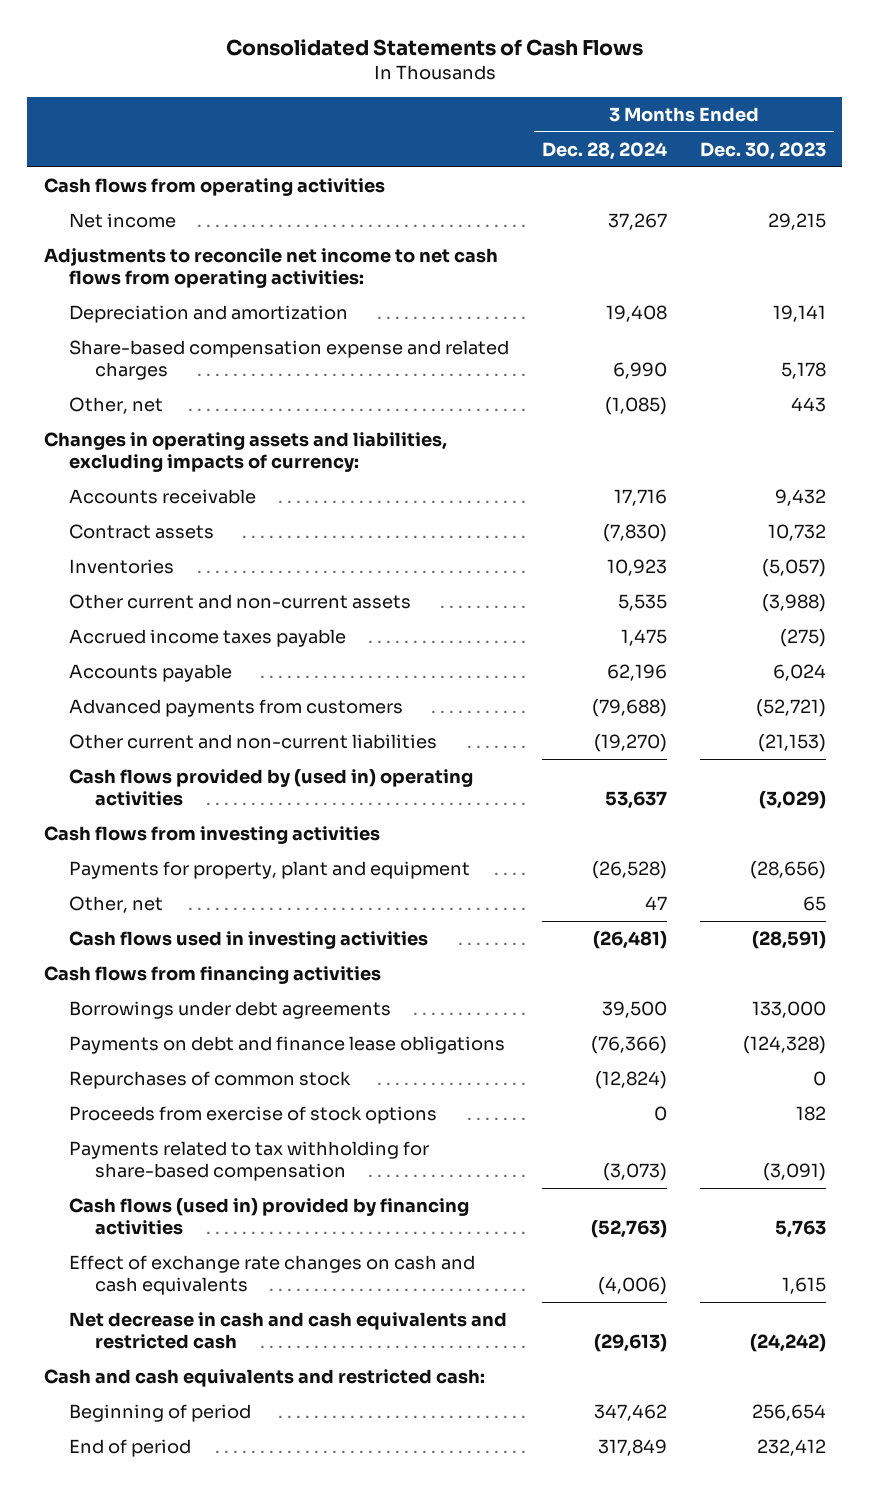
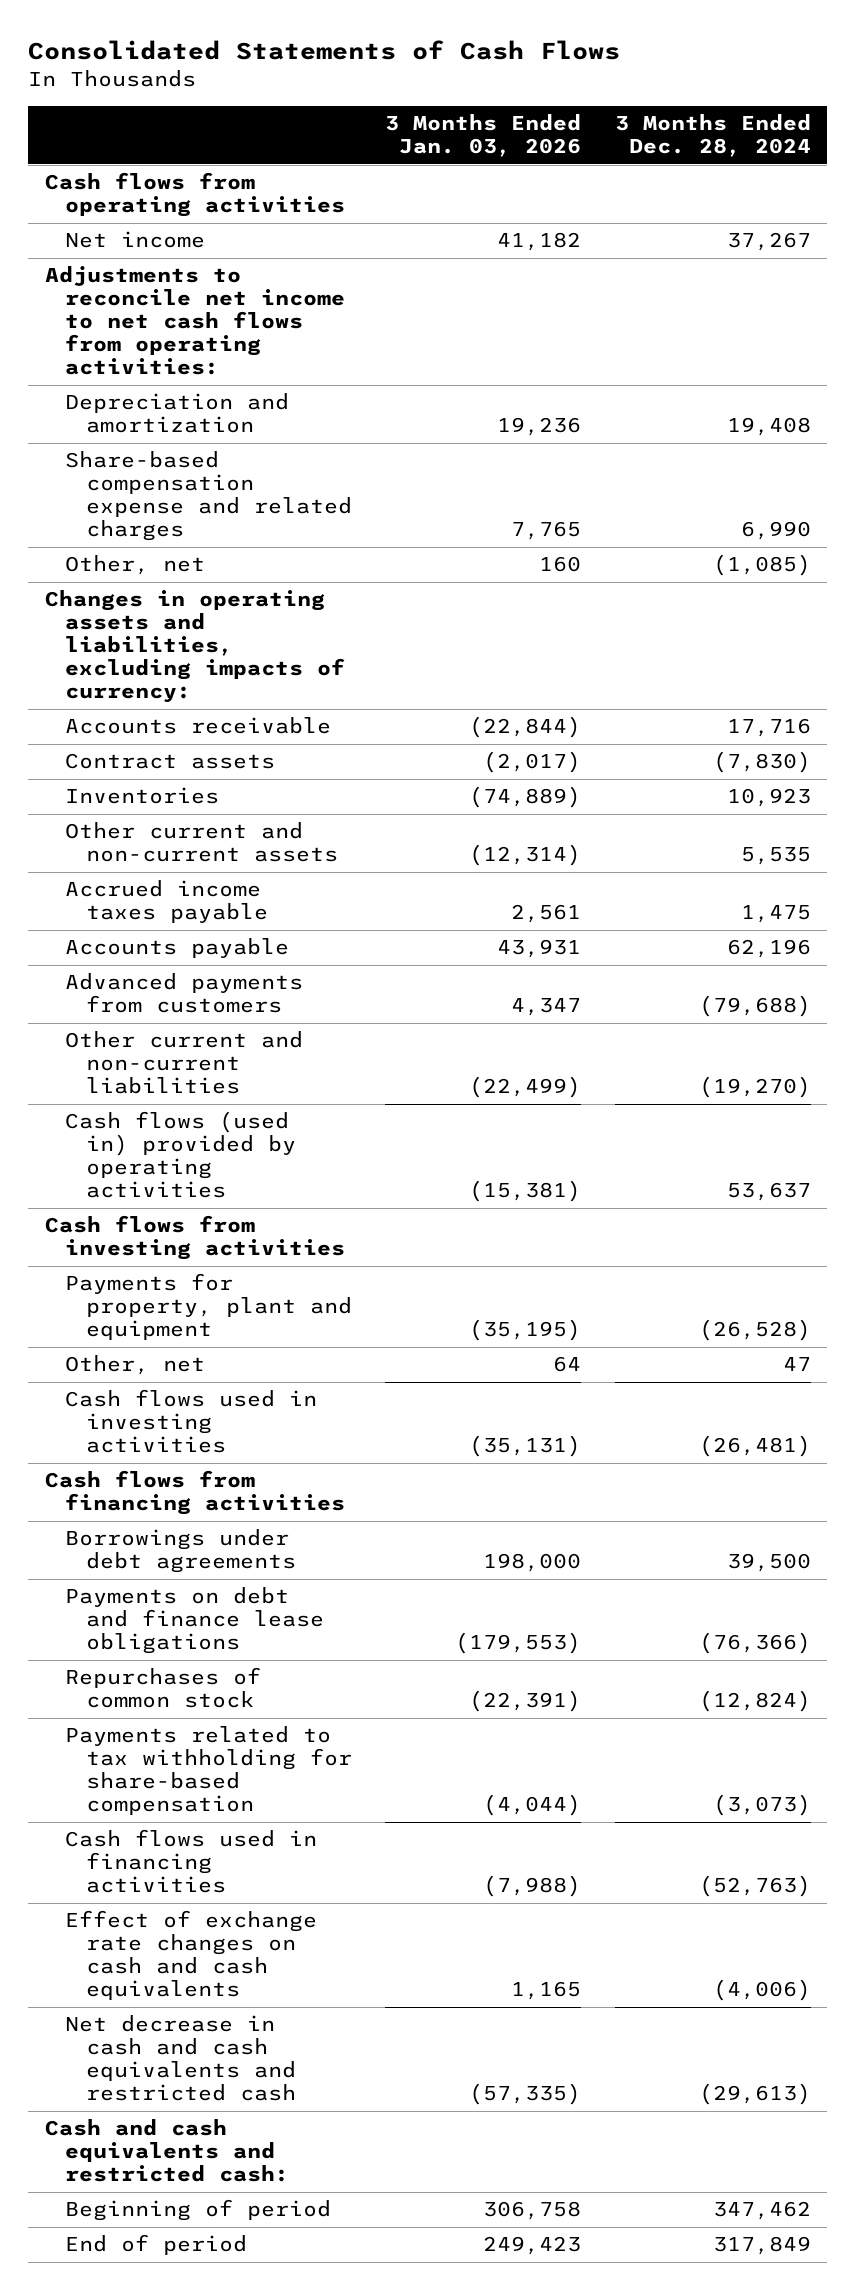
- | 3 Months Ended Dec. 28, 2024 | 3 Months Ended Dec. 30, 2023
+ | 3 Months Ended Jan. 03, 2026 | 3 Months Ended Dec. 28, 2024
- Cash flows provided by (used in) operating activities | 53,637 | (3,029)
+ Cash flows (used in) provided by operating activities | (15,381) | 53,637
- Proceeds from exercise of stock options | 0 | 182
- Cash flows (used in) provided by financing activities | (52,763) | 5,763
+ Cash flows used in financing activities | (7,988) | (52,763)

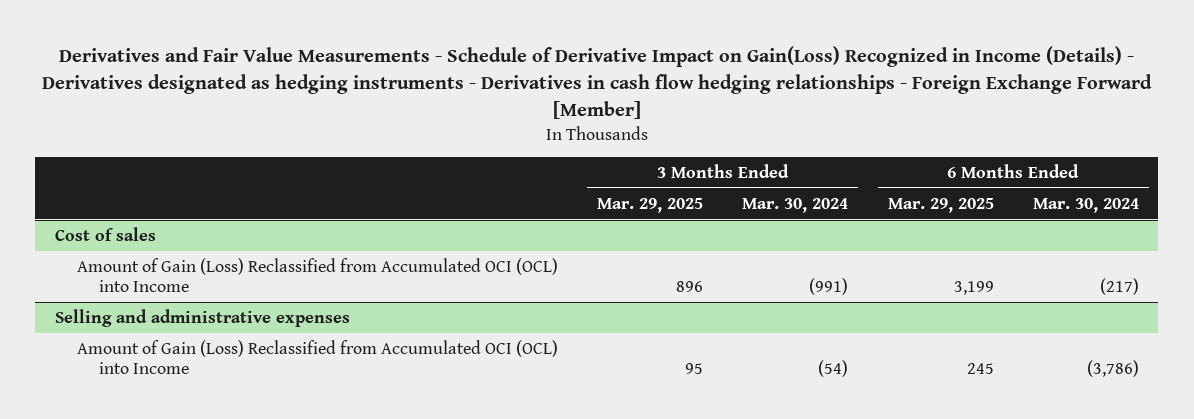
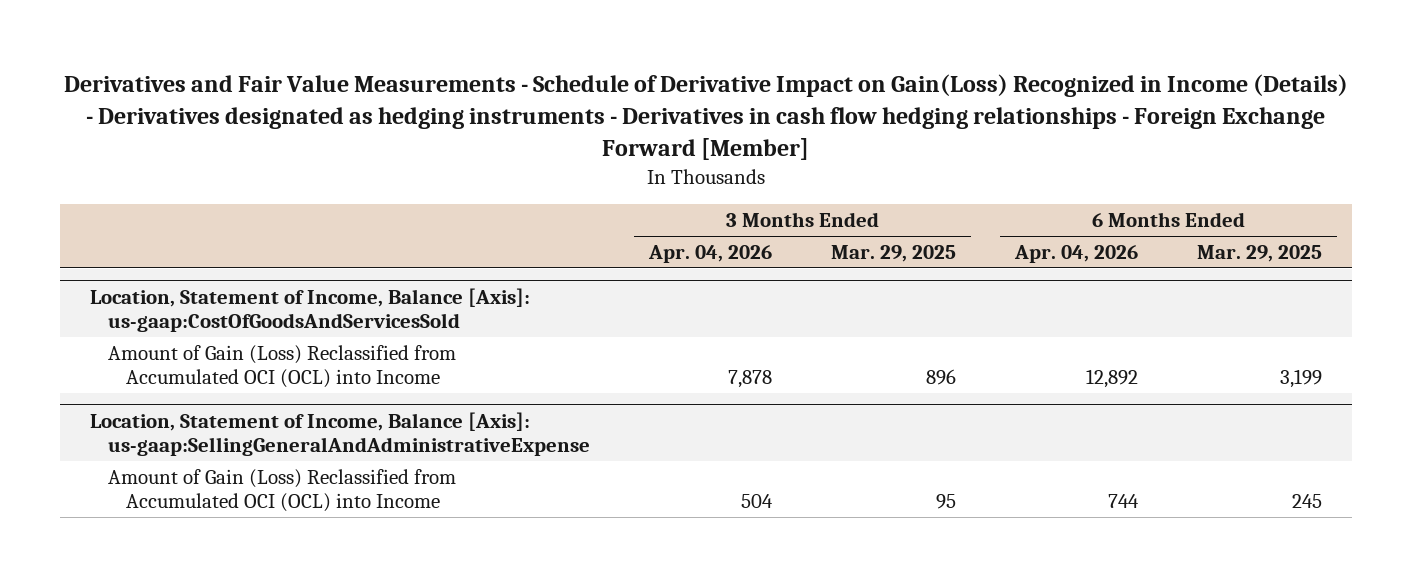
- | 3 Months Ended Mar. 29, 2025 | 3 Months Ended Mar. 30, 2024 | 6 Months Ended Mar. 29, 2025 | 6 Months Ended Mar. 30, 2024
+ | 3 Months Ended Apr. 04, 2026 | 3 Months Ended Mar. 29, 2025 | 6 Months Ended Apr. 04, 2026 | 6 Months Ended Mar. 29, 2025
- Cost of sales
+ Location, Statement of Income, Balance [Axis]: us-gaap:CostOfGoodsAndServicesSold
- Selling and administrative expenses
+ Location, Statement of Income, Balance [Axis]: us-gaap:SellingGeneralAndAdministrativeExpense

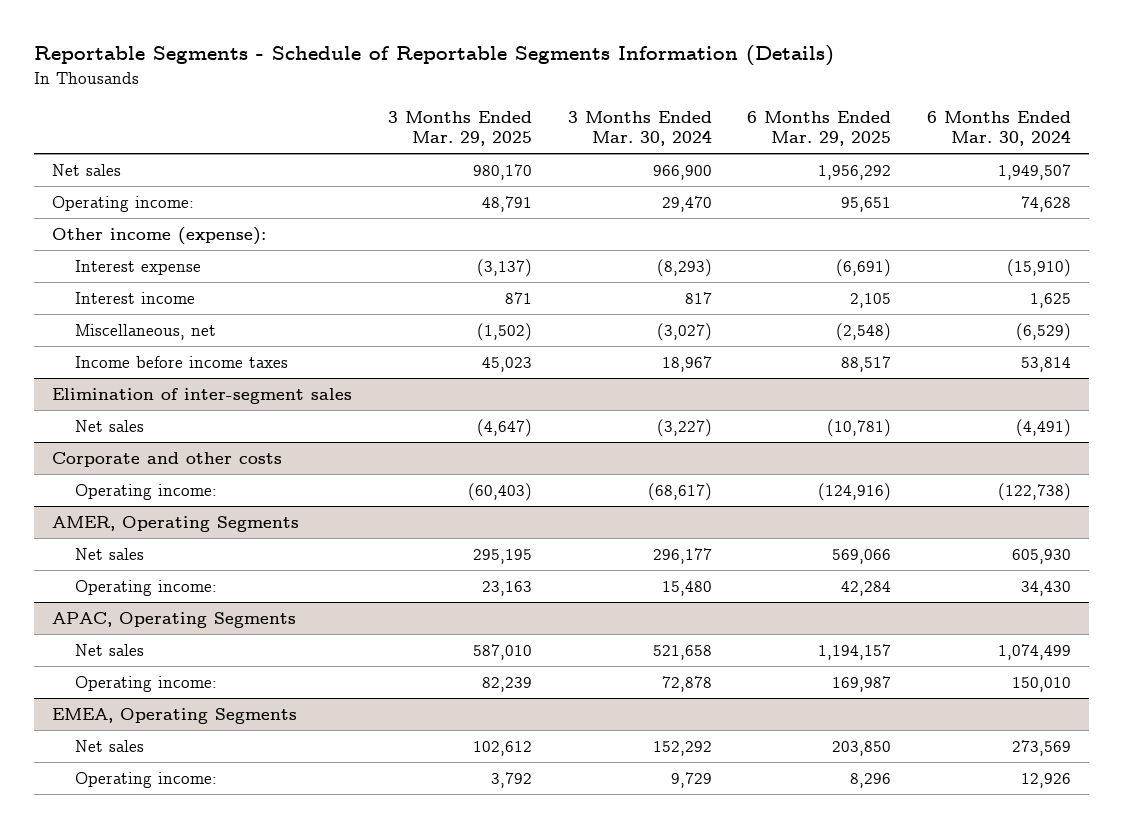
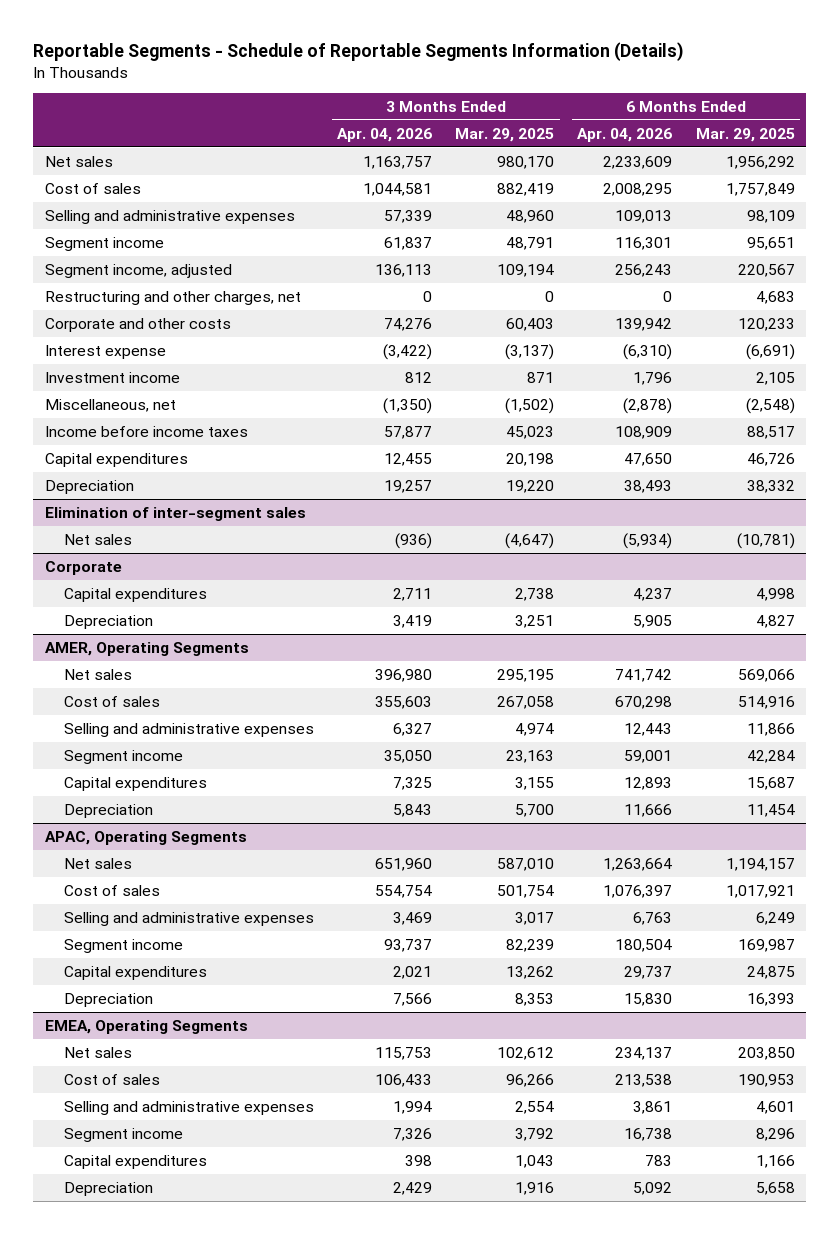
- | 3 Months Ended Mar. 29, 2025 | 3 Months Ended Mar. 30, 2024 | 6 Months Ended Mar. 29, 2025 | 6 Months Ended Mar. 30, 2024
+ | 3 Months Ended Apr. 04, 2026 | 3 Months Ended Mar. 29, 2025 | 6 Months Ended Apr. 04, 2026 | 6 Months Ended Mar. 29, 2025
- Operating income: | 48,791 | 29,470 | 95,651 | 74,628
- Other income (expense):
+ Cost of sales | 1,044,581 | 882,419 | 2,008,295 | 1,757,849
+ Selling and administrative expenses | 57,339 | 48,960 | 109,013 | 98,109
+ Segment income | 61,837 | 48,791 | 116,301 | 95,651
+ Segment income, adjusted | 136,113 | 109,194 | 256,243 | 220,567
+ Restructuring and other charges, net | 0 | 0 | 0 | 4,683
+ Corporate and other costs | 74,276 | 60,403 | 139,942 | 120,233
- Interest income | 871 | 817 | 2,105 | 1,625
+ Investment income | 812 | 871 | 1,796 | 2,105
+ Capital expenditures | 12,455 | 20,198 | 47,650 | 46,726
+ Depreciation | 19,257 | 19,220 | 38,493 | 38,332
- Corporate and other costs
- Operating income: | (60,403) | (68,617) | (124,916) | (122,738)
+ Corporate
+ Capital expenditures | 2,711 | 2,738 | 4,237 | 4,998
+ Depreciation | 3,419 | 3,251 | 5,905 | 4,827
@ AMER, Operating Segments
- Operating income: | 23,163 | 15,480 | 42,284 | 34,430
+ Cost of sales | 355,603 | 267,058 | 670,298 | 514,916
+ Selling and administrative expenses | 6,327 | 4,974 | 12,443 | 11,866
+ Segment income | 35,050 | 23,163 | 59,001 | 42,284
+ Capital expenditures | 7,325 | 3,155 | 12,893 | 15,687
+ Depreciation | 5,843 | 5,700 | 11,666 | 11,454
@ APAC, Operating Segments
- Operating income: | 82,239 | 72,878 | 169,987 | 150,010
+ Cost of sales | 554,754 | 501,754 | 1,076,397 | 1,017,921
+ Selling and administrative expenses | 3,469 | 3,017 | 6,763 | 6,249
+ Segment income | 93,737 | 82,239 | 180,504 | 169,987
+ Capital expenditures | 2,021 | 13,262 | 29,737 | 24,875
+ Depreciation | 7,566 | 8,353 | 15,830 | 16,393
@ EMEA, Operating Segments
- Operating income: | 3,792 | 9,729 | 8,296 | 12,926
+ Cost of sales | 106,433 | 96,266 | 213,538 | 190,953
+ Selling and administrative expenses | 1,994 | 2,554 | 3,861 | 4,601
+ Segment income | 7,326 | 3,792 | 16,738 | 8,296
+ Capital expenditures | 398 | 1,043 | 783 | 1,166
+ Depreciation | 2,429 | 1,916 | 5,092 | 5,658

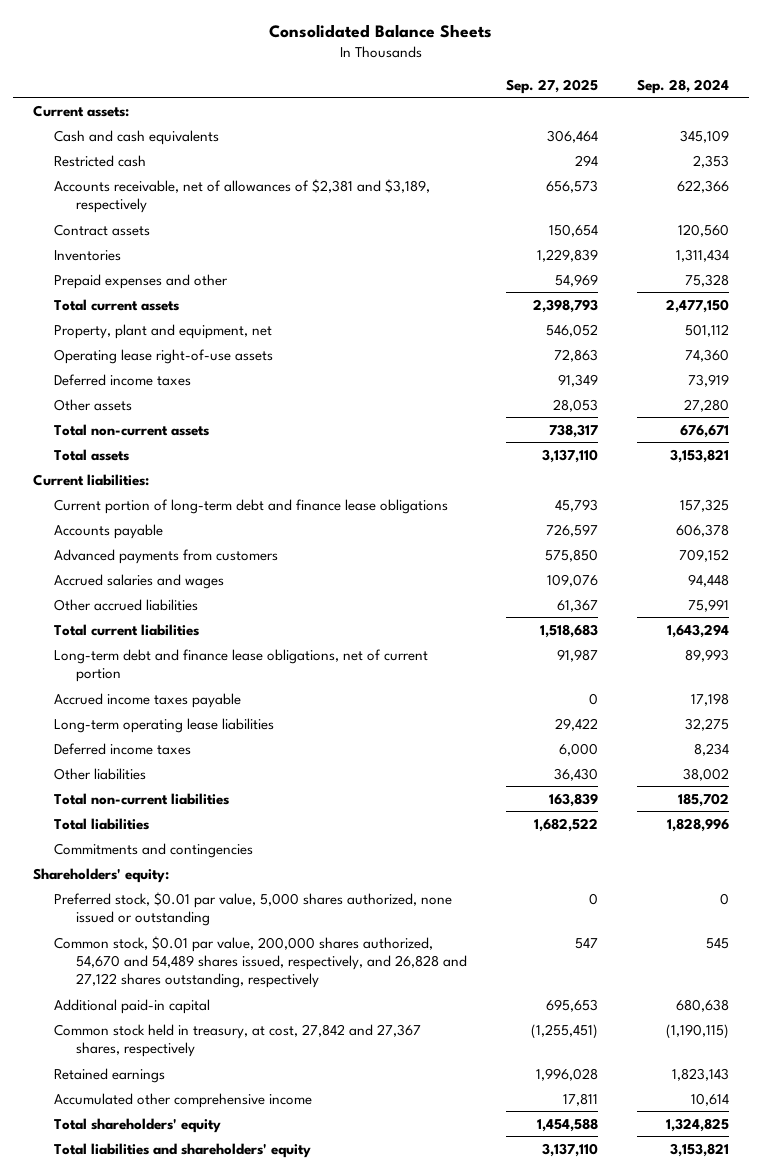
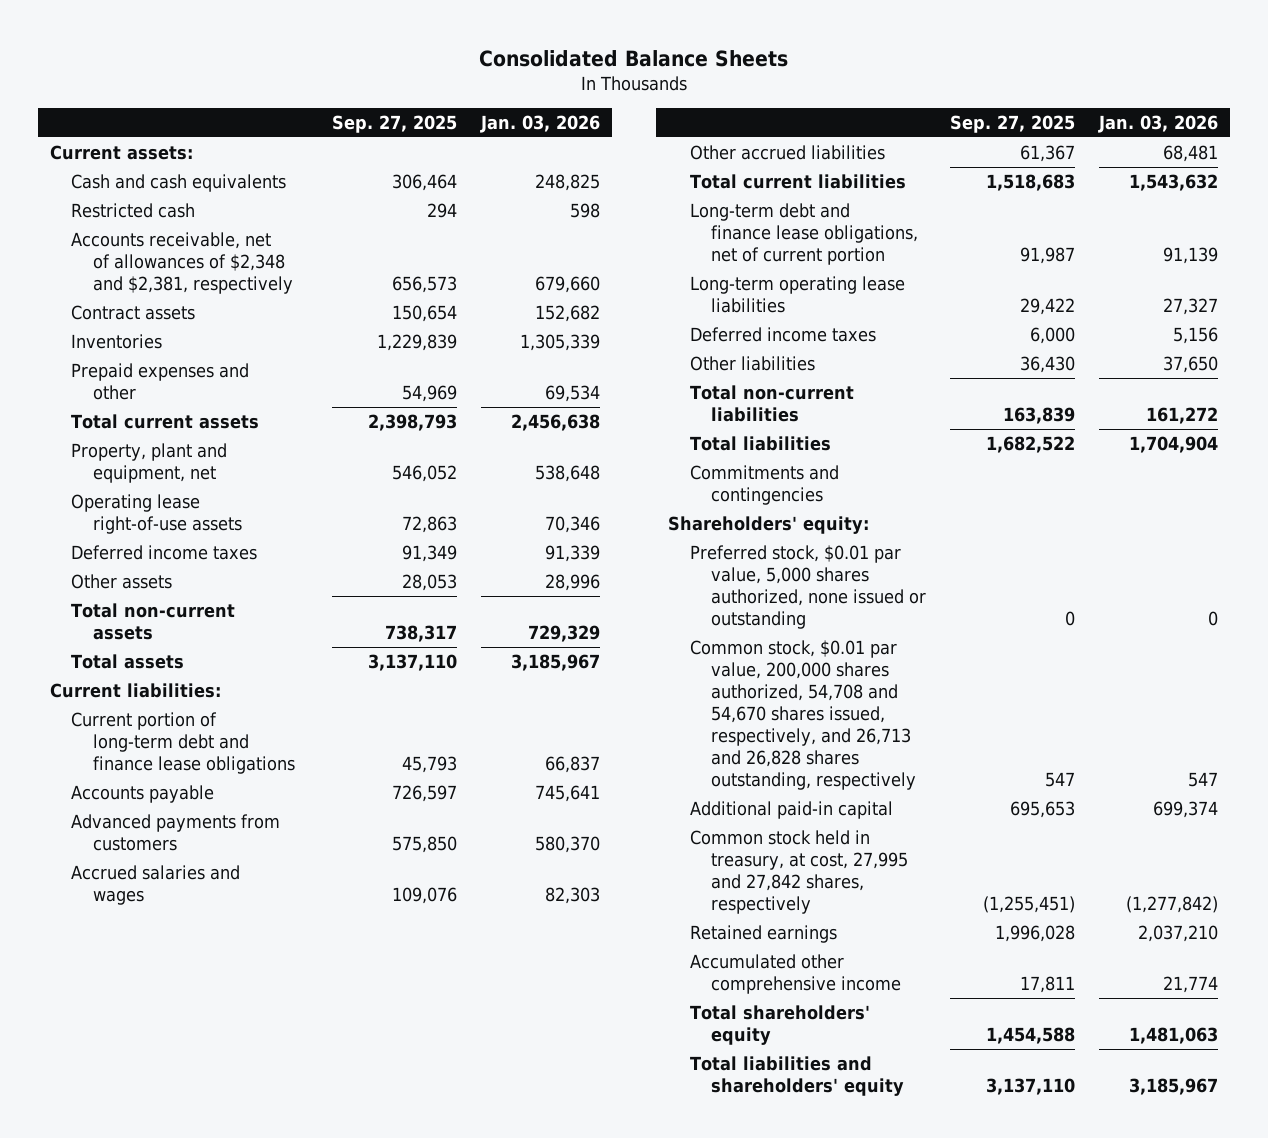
- | Sep. 27, 2025 | Sep. 28, 2024
+ | Sep. 27, 2025 | Jan. 03, 2026
- Accounts receivable, net of allowances of $2,381 and $3,189, respectively | 656,573 | 622,366
+ Accounts receivable, net of allowances of $2,348 and $2,381, respectively | 656,573 | 679,660
- Accrued income taxes payable | 0 | 17,198
- Common stock, $0.01 par value, 200,000 shares authorized, 54,670 and 54,489 shares issued, respectively, and 26,828 and 27,122 shares outstanding, respectively | 547 | 545
+ Common stock, $0.01 par value, 200,000 shares authorized, 54,708 and 54,670 shares issued, respectively, and 26,713 and 26,828 shares outstanding, respectively | 547 | 547
- Common stock held in treasury, at cost, 27,842 and 27,367 shares, respectively | (1,255,451) | (1,190,115)
+ Common stock held in treasury, at cost, 27,995 and 27,842 shares, respectively | (1,255,451) | (1,277,842)

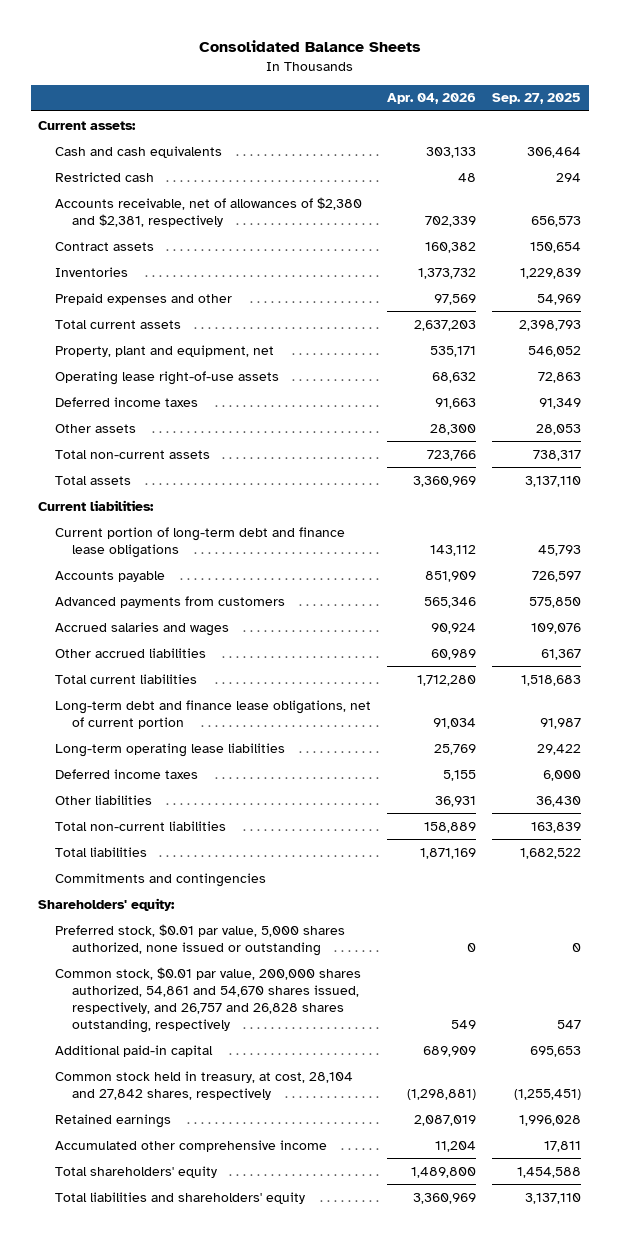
- | Sep. 27, 2025 | Jan. 03, 2026
+ | Apr. 04, 2026 | Sep. 27, 2025
- Accounts receivable, net of allowances of $2,348 and $2,381, respectively | 656,573 | 679,660
+ Accounts receivable, net of allowances of $2,380 and $2,381, respectively | 702,339 | 656,573
- Common stock, $0.01 par value, 200,000 shares authorized, 54,708 and 54,670 shares issued, respectively, and 26,713 and 26,828 shares outstanding, respectively | 547 | 547
+ Common stock, $0.01 par value, 200,000 shares authorized, 54,861 and 54,670 shares issued, respectively, and 26,757 and 26,828 shares outstanding, respectively | 549 | 547
- Common stock held in treasury, at cost, 27,995 and 27,842 shares, respectively | (1,255,451) | (1,277,842)
+ Common stock held in treasury, at cost, 28,104 and 27,842 shares, respectively | (1,298,881) | (1,255,451)

